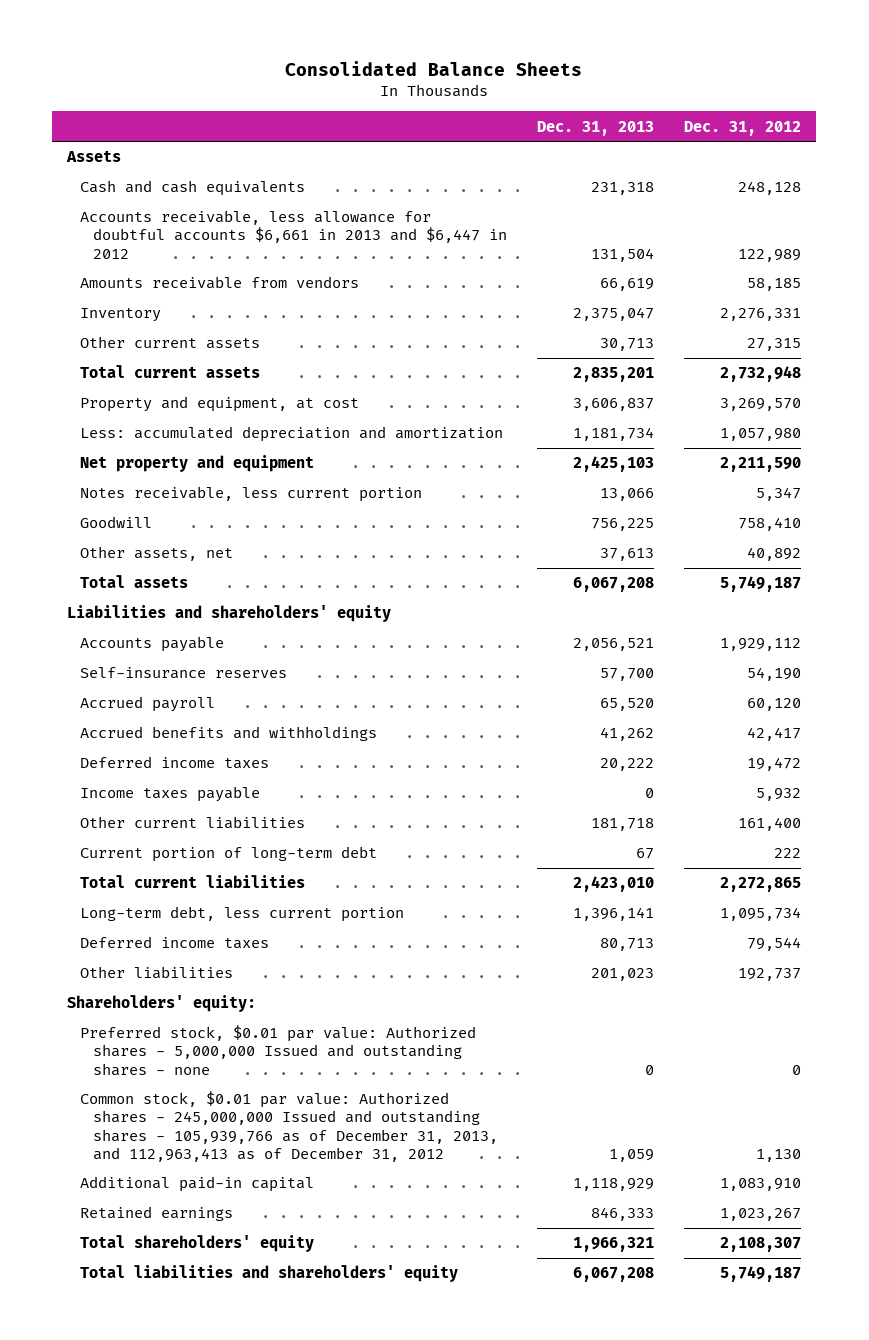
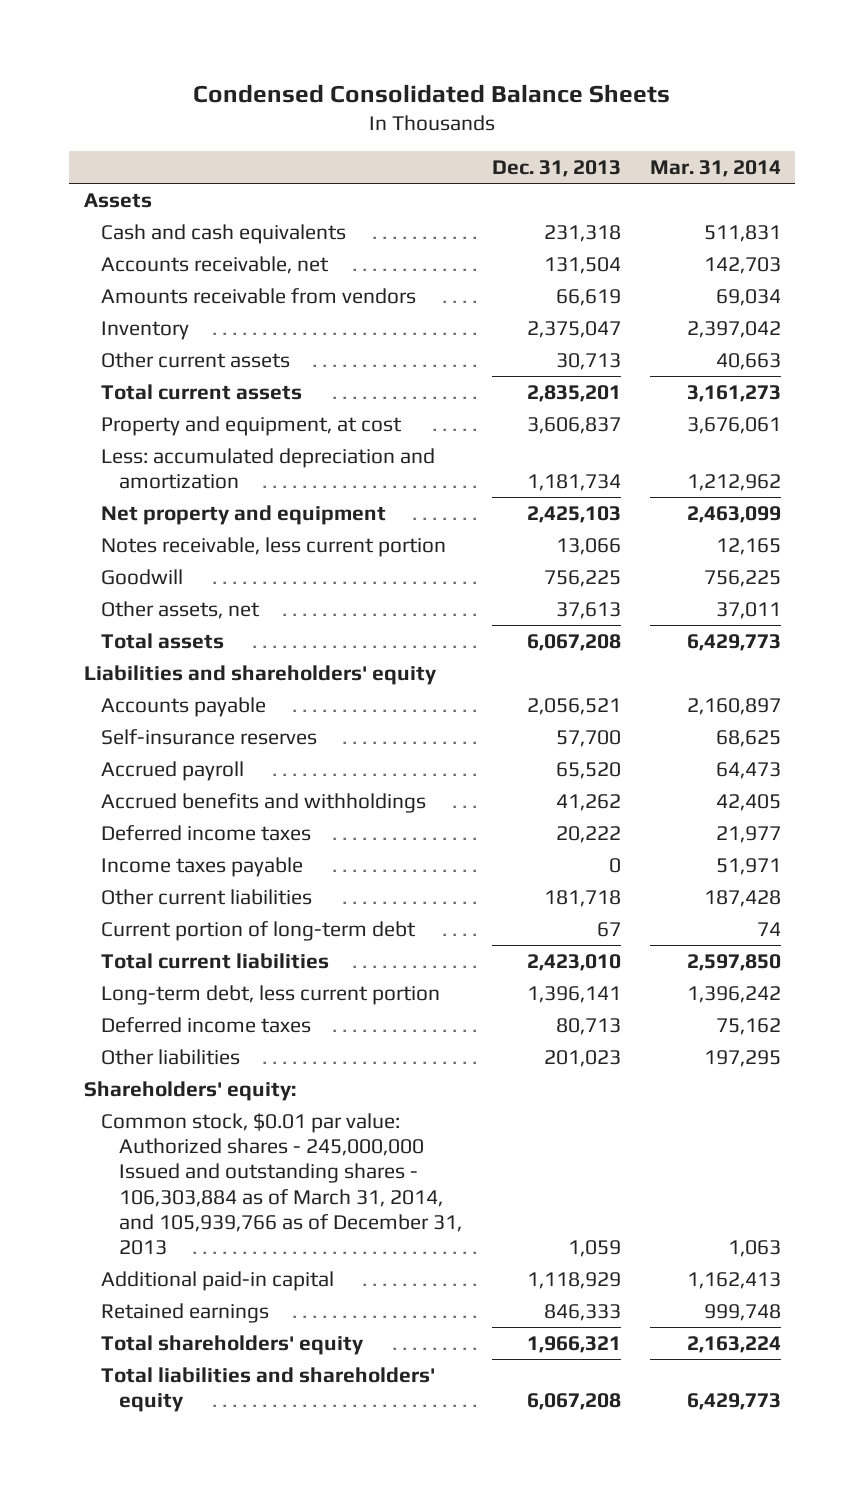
- Consolidated Balance Sheets
+ Condensed Consolidated Balance Sheets
- | Dec. 31, 2013 | Dec. 31, 2012
+ | Dec. 31, 2013 | Mar. 31, 2014
- Accounts receivable, less allowance for doubtful accounts $6,661 in 2013 and $6,447 in 2012 | 131,504 | 122,989
+ Accounts receivable, net | 131,504 | 142,703
- Preferred stock, $0.01 par value: Authorized shares - 5,000,000 Issued and outstanding shares - none | 0 | 0
- Common stock, $0.01 par value: Authorized shares - 245,000,000 Issued and outstanding shares - 105,939,766 as of December 31, 2013, and 112,963,413 as of December 31, 2012 | 1,059 | 1,130
+ Common stock, $0.01 par value: Authorized shares - 245,000,000 Issued and outstanding shares - 106,303,884 as of March 31, 2014, and 105,939,766 as of December 31, 2013 | 1,059 | 1,063

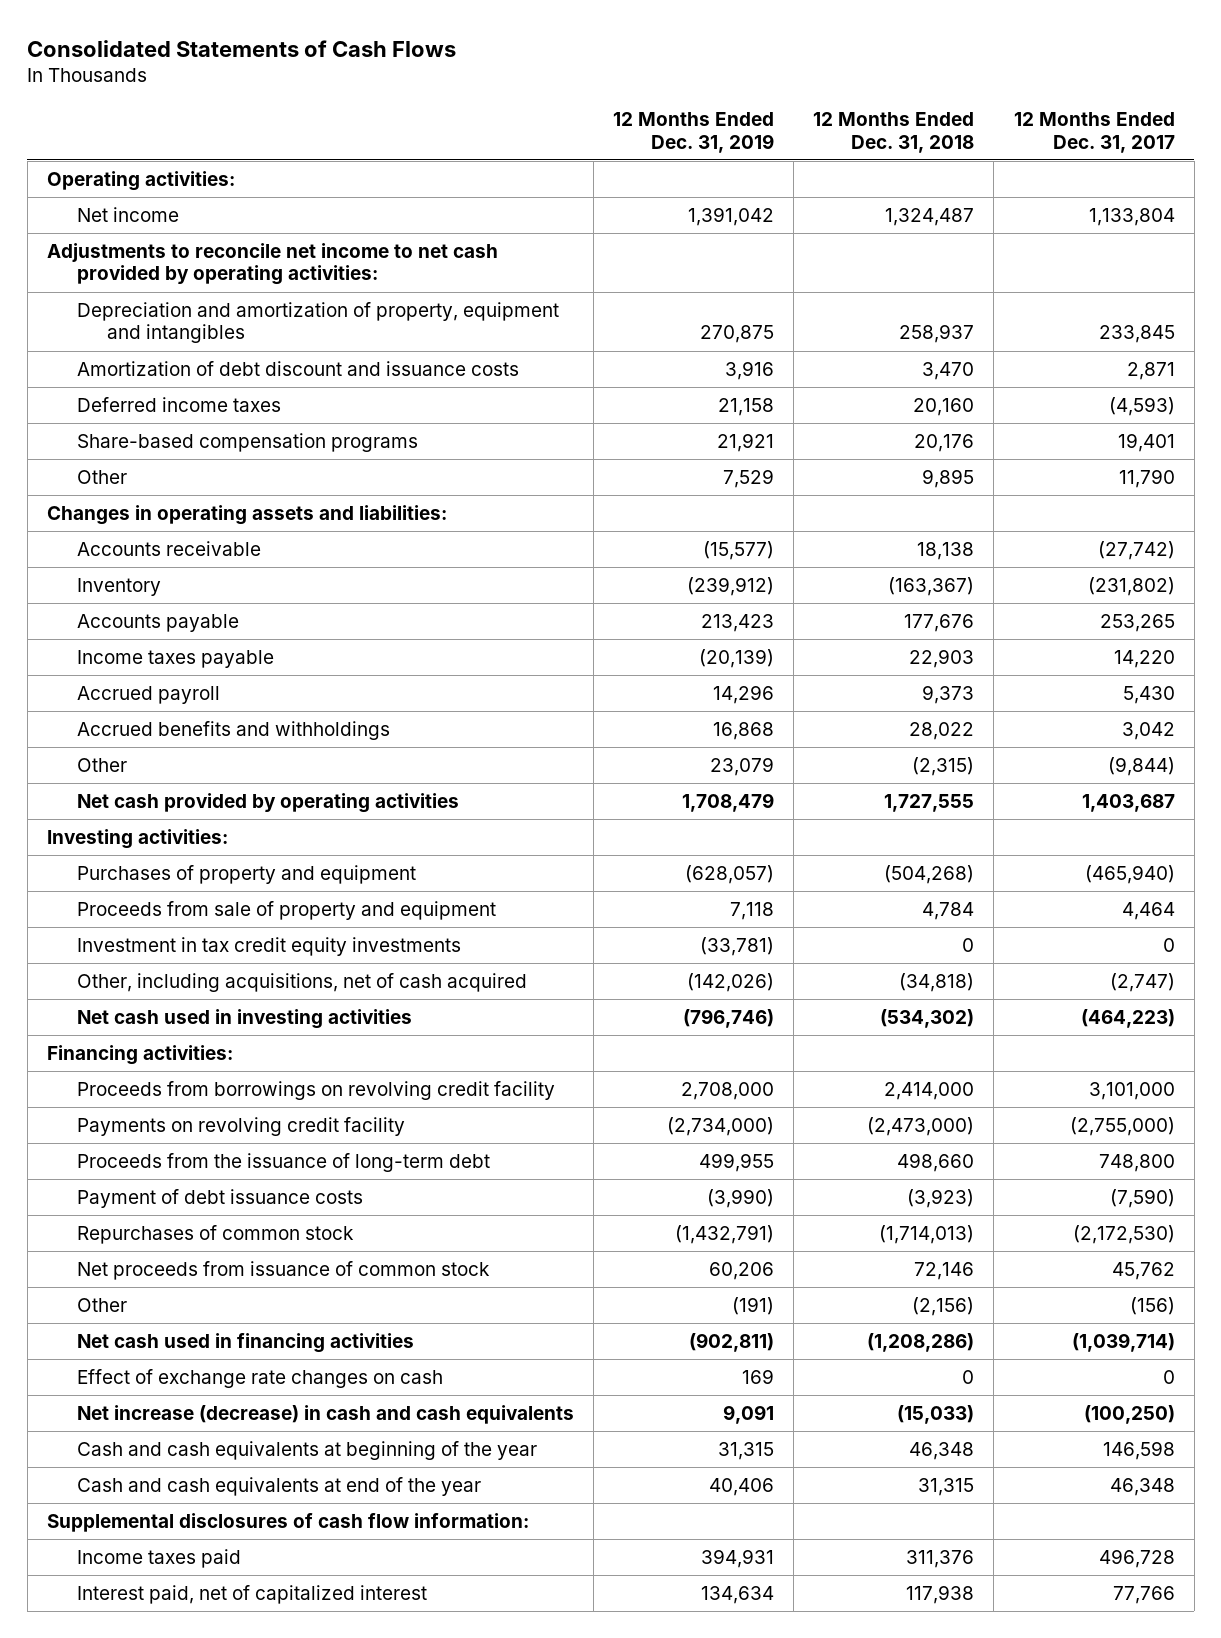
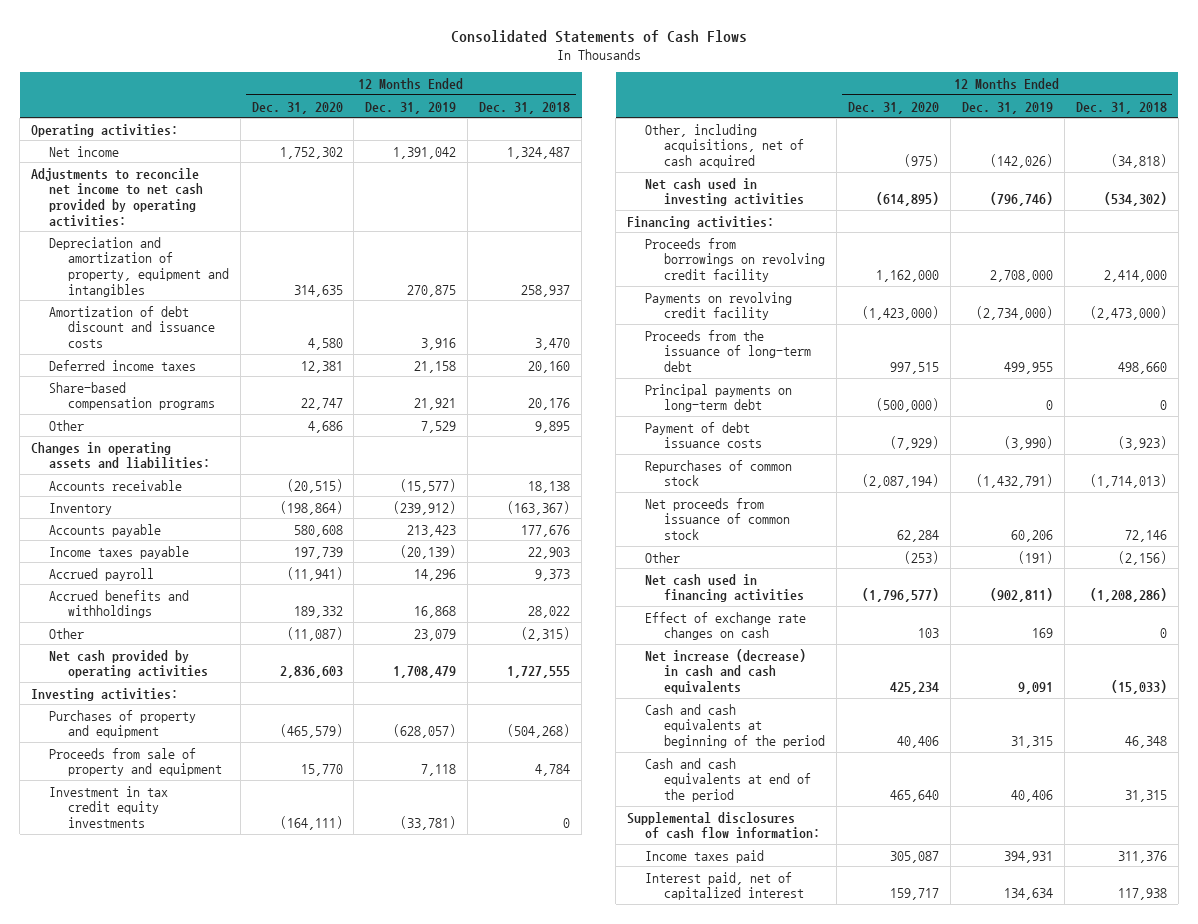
- | 12 Months Ended Dec. 31, 2019 | 12 Months Ended Dec. 31, 2018 | 12 Months Ended Dec. 31, 2017
+ | 12 Months Ended Dec. 31, 2020 | 12 Months Ended Dec. 31, 2019 | 12 Months Ended Dec. 31, 2018
+ Principal payments on long-term debt | (500,000) | 0 | 0
- Cash and cash equivalents at beginning of the year | 31,315 | 46,348 | 146,598
- Cash and cash equivalents at end of the year | 40,406 | 31,315 | 46,348
+ Cash and cash equivalents at beginning of the period | 40,406 | 31,315 | 46,348
+ Cash and cash equivalents at end of the period | 465,640 | 40,406 | 31,315

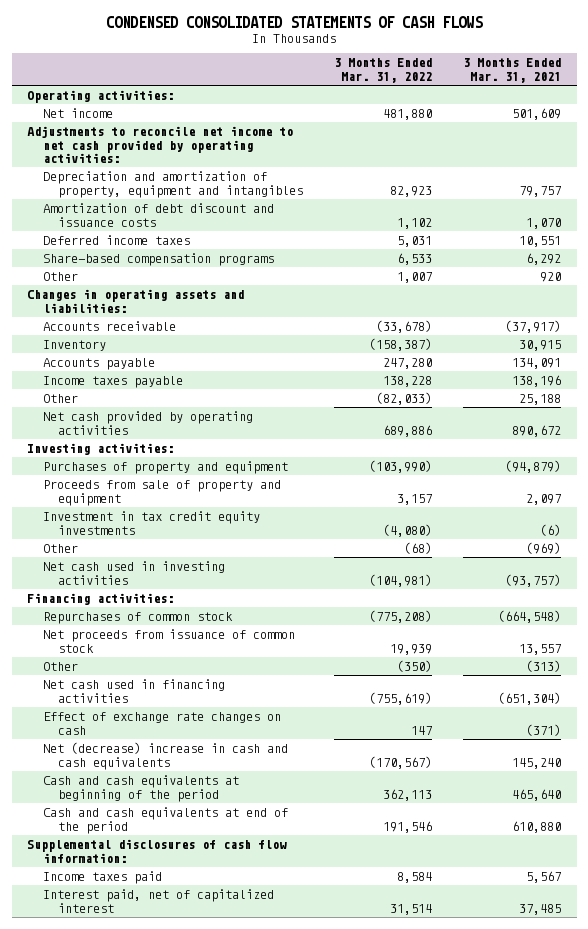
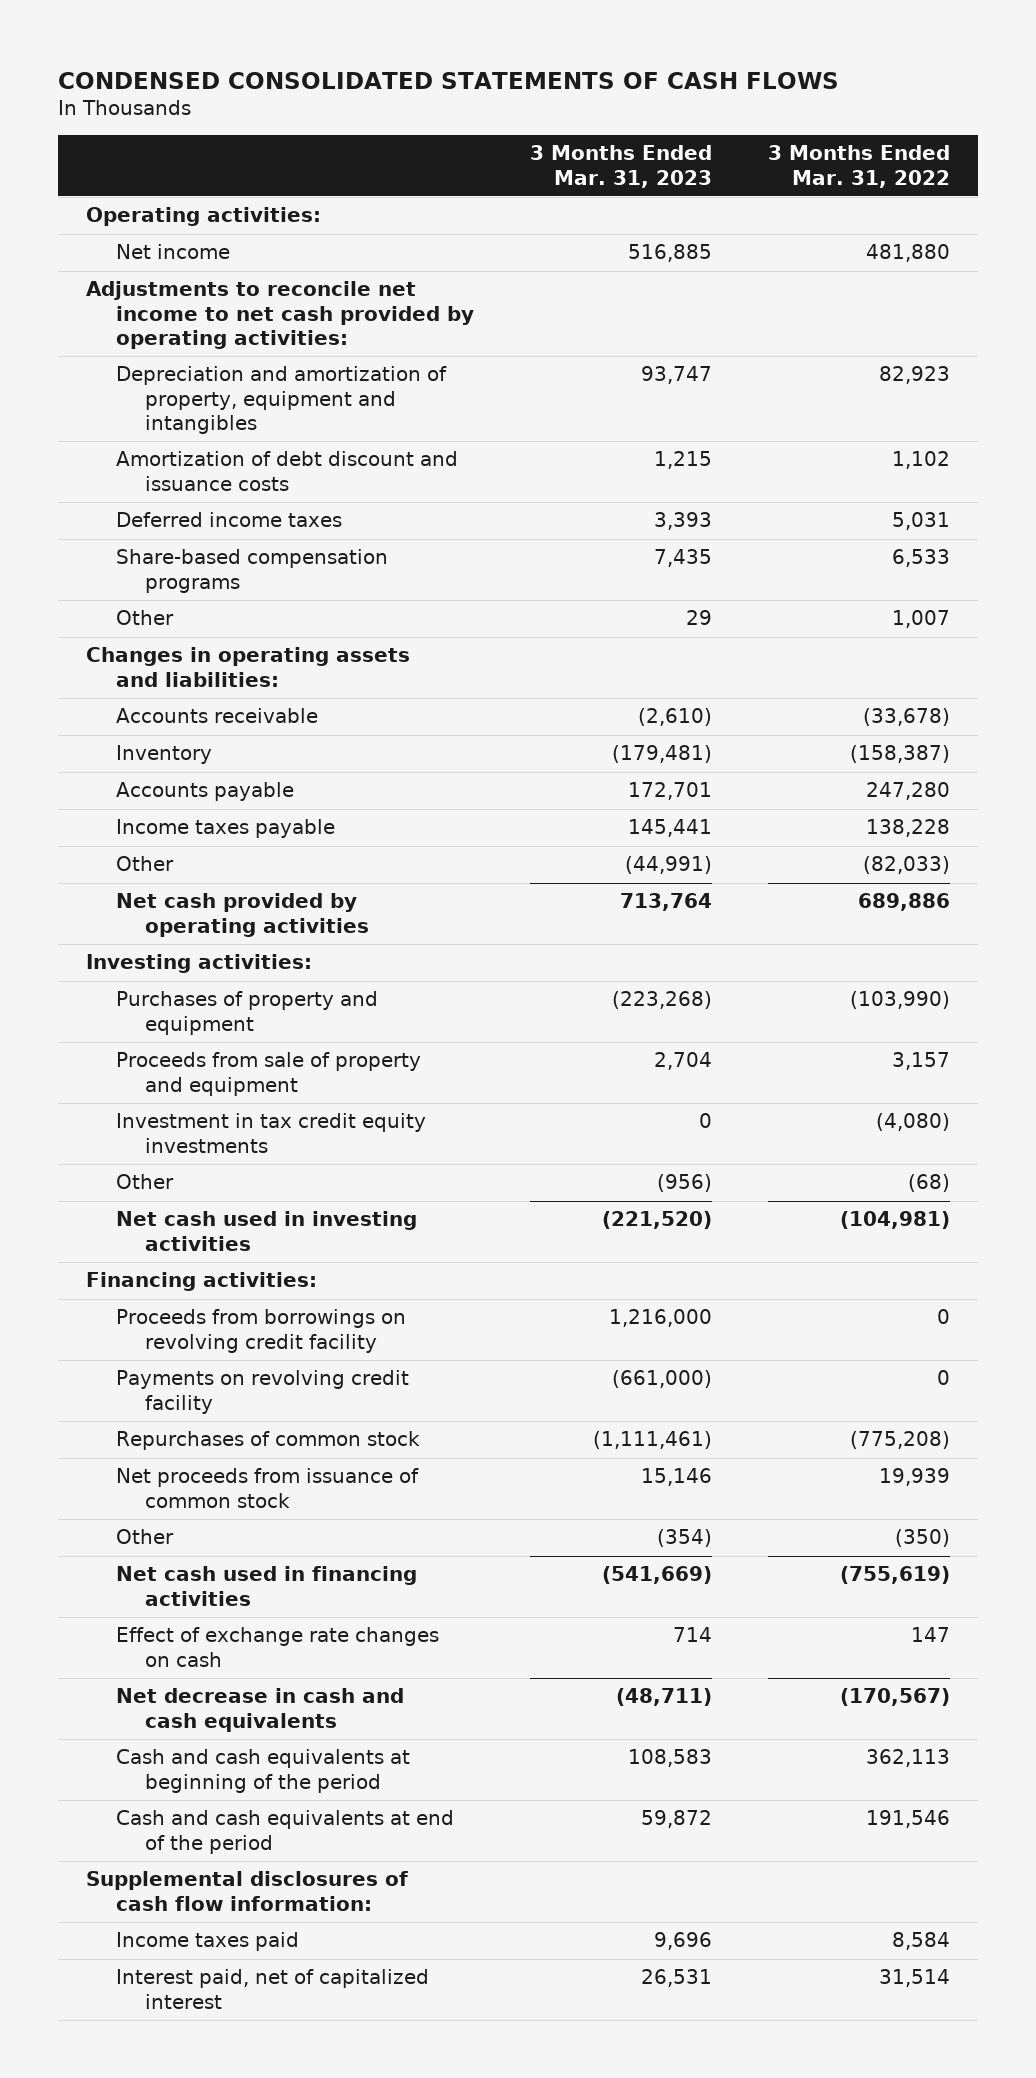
- | 3 Months Ended Mar. 31, 2022 | 3 Months Ended Mar. 31, 2021
+ | 3 Months Ended Mar. 31, 2023 | 3 Months Ended Mar. 31, 2022
+ Proceeds from borrowings on revolving credit facility | 1,216,000 | 0
+ Payments on revolving credit facility | (661,000) | 0
- Net (decrease) increase in cash and cash equivalents | (170,567) | 145,240
+ Net decrease in cash and cash equivalents | (48,711) | (170,567)

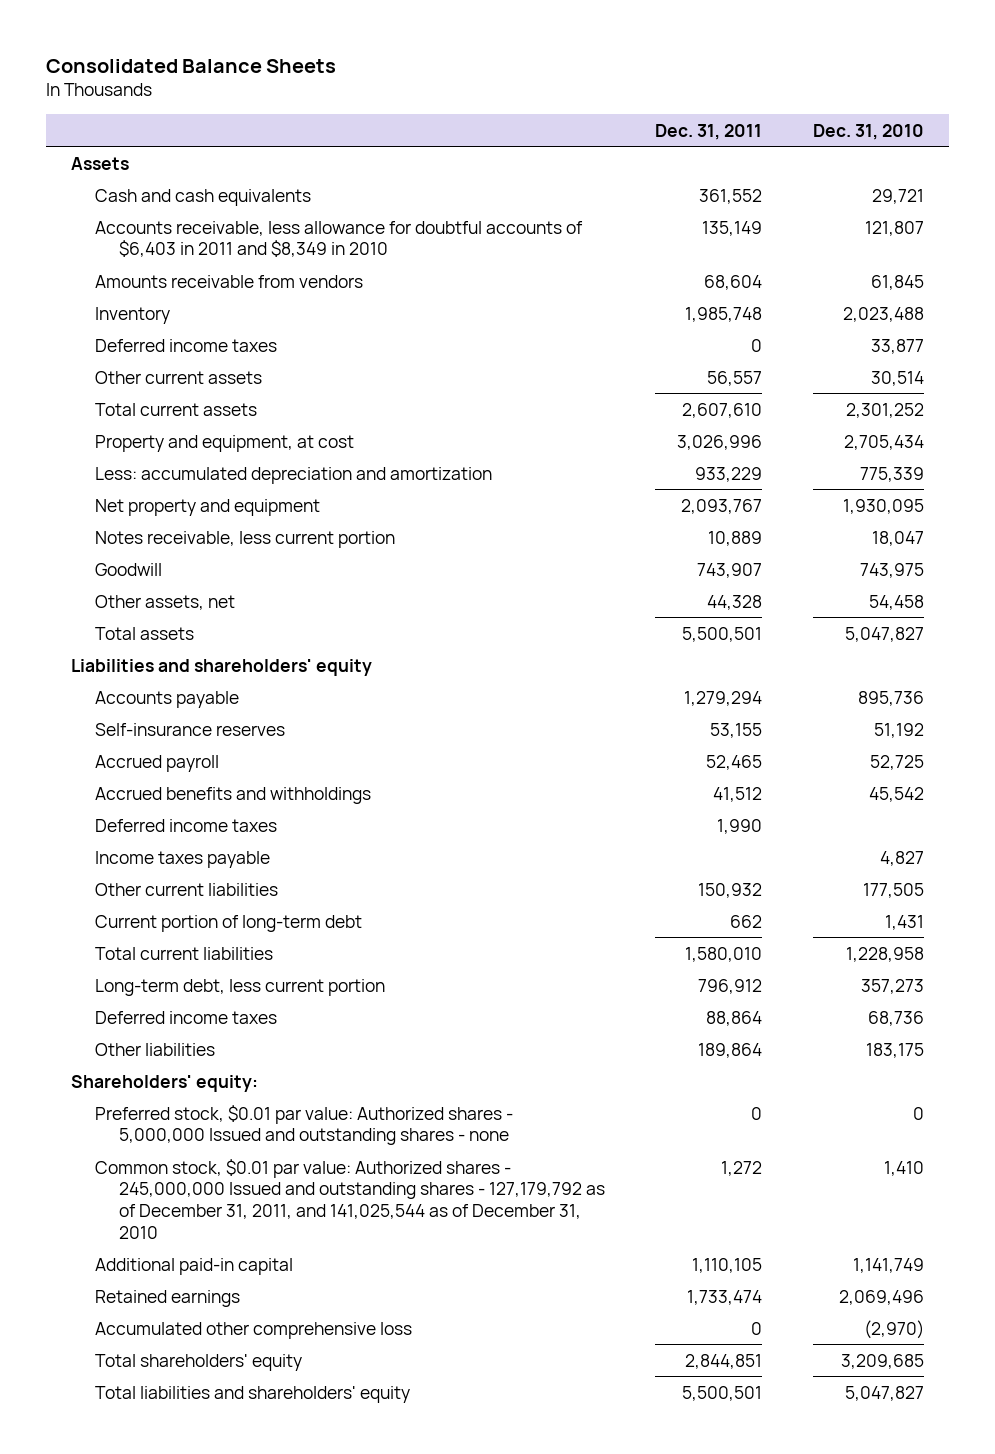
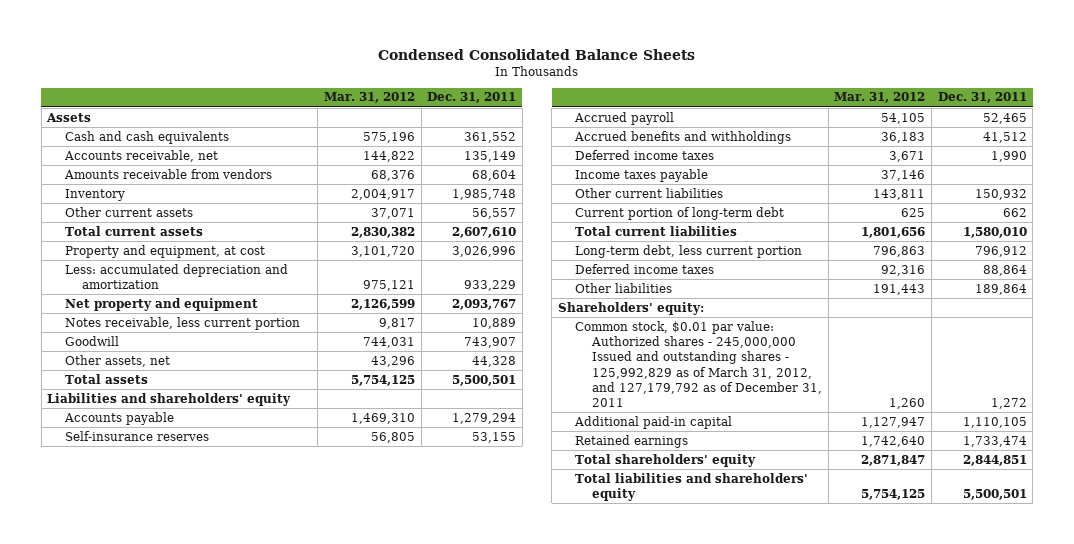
- Consolidated Balance Sheets
+ Condensed Consolidated Balance Sheets
- | Dec. 31, 2011 | Dec. 31, 2010
+ | Mar. 31, 2012 | Dec. 31, 2011
- Accounts receivable, less allowance for doubtful accounts of $6,403 in 2011 and $8,349 in 2010 | 135,149 | 121,807
+ Accounts receivable, net | 144,822 | 135,149
- Deferred income taxes | 0 | 33,877
- Preferred stock, $0.01 par value: Authorized shares - 5,000,000 Issued and outstanding shares - none | 0 | 0
- Common stock, $0.01 par value: Authorized shares - 245,000,000 Issued and outstanding shares - 127,179,792 as of December 31, 2011, and 141,025,544 as of December 31, 2010 | 1,272 | 1,410
+ Common stock, $0.01 par value: Authorized shares - 245,000,000 Issued and outstanding shares - 125,992,829 as of March 31, 2012, and 127,179,792 as of December 31, 2011 | 1,260 | 1,272
- Accumulated other comprehensive loss | 0 | (2,970)

